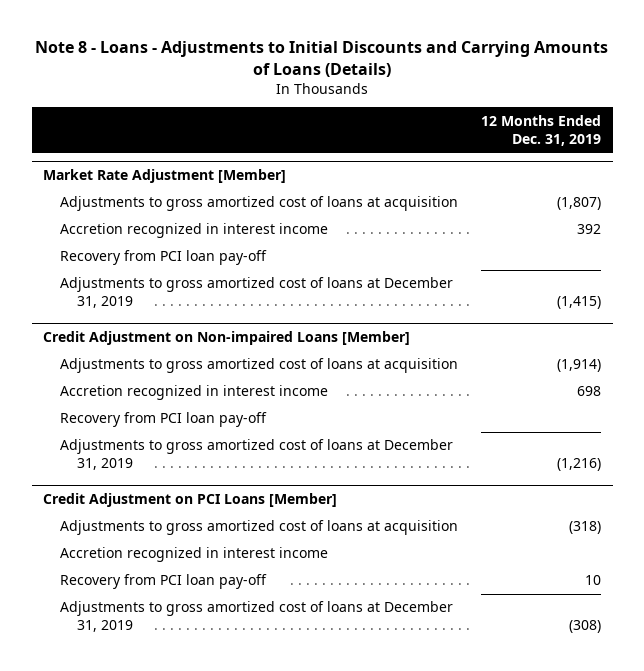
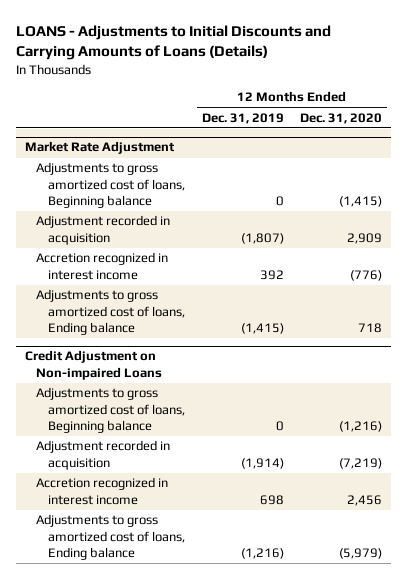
- Note 8 - Loans - Adjustments to Initial Discounts and Carrying Amounts of Loans (Details)
+ LOANS - Adjustments to Initial Discounts and Carrying Amounts of Loans (Details)
- | 12 Months Ended Dec. 31, 2019
+ | 12 Months Ended Dec. 31, 2019 | 12 Months Ended Dec. 31, 2020
- Market Rate Adjustment [Member]
- Adjustments to gross amortized cost of loans at acquisition | (1,807)
+ Market Rate Adjustment
+ Adjustments to gross amortized cost of loans, Beginning balance | 0 | (1,415)
+ Adjustment recorded in acquisition | (1,807) | 2,909
- Recovery from PCI loan pay-off
- Adjustments to gross amortized cost of loans at December 31, 2019 | (1,415)
- Credit Adjustment on Non-impaired Loans [Member]
- Adjustments to gross amortized cost of loans at acquisition | (1,914)
+ Adjustments to gross amortized cost of loans, Ending balance | (1,415) | 718
+ Credit Adjustment on Non-impaired Loans
+ Adjustments to gross amortized cost of loans, Beginning balance | 0 | (1,216)
+ Adjustment recorded in acquisition | (1,914) | (7,219)
- Recovery from PCI loan pay-off
- Adjustments to gross amortized cost of loans at December 31, 2019 | (1,216)
- Credit Adjustment on PCI Loans [Member]
- Adjustments to gross amortized cost of loans at acquisition | (318)
- Accretion recognized in interest income
- Recovery from PCI loan pay-off | 10
- Adjustments to gross amortized cost of loans at December 31, 2019 | (308)
+ Adjustments to gross amortized cost of loans, Ending balance | (1,216) | (5,979)

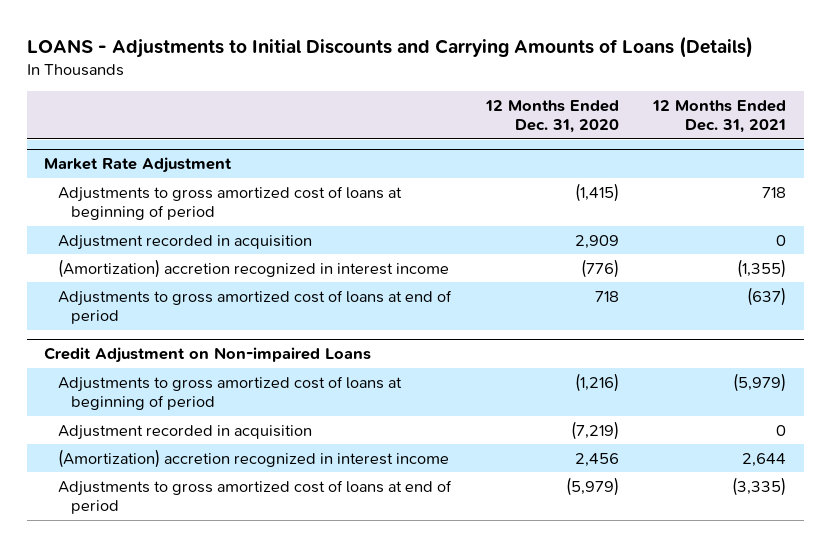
- | 12 Months Ended Dec. 31, 2019 | 12 Months Ended Dec. 31, 2020
+ | 12 Months Ended Dec. 31, 2020 | 12 Months Ended Dec. 31, 2021
@ Market Rate Adjustment
- Adjustments to gross amortized cost of loans, Beginning balance | 0 | (1,415)
+ Adjustments to gross amortized cost of loans at beginning of period | (1,415) | 718
- Accretion recognized in interest income | 392 | (776)
- Adjustments to gross amortized cost of loans, Ending balance | (1,415) | 718
+ (Amortization) accretion recognized in interest income | (776) | (1,355)
+ Adjustments to gross amortized cost of loans at end of period | 718 | (637)
@ Credit Adjustment on Non-impaired Loans
- Adjustments to gross amortized cost of loans, Beginning balance | 0 | (1,216)
+ Adjustments to gross amortized cost of loans at beginning of period | (1,216) | (5,979)
- Accretion recognized in interest income | 698 | 2,456
- Adjustments to gross amortized cost of loans, Ending balance | (1,216) | (5,979)
+ (Amortization) accretion recognized in interest income | 2,456 | 2,644
+ Adjustments to gross amortized cost of loans at end of period | (5,979) | (3,335)

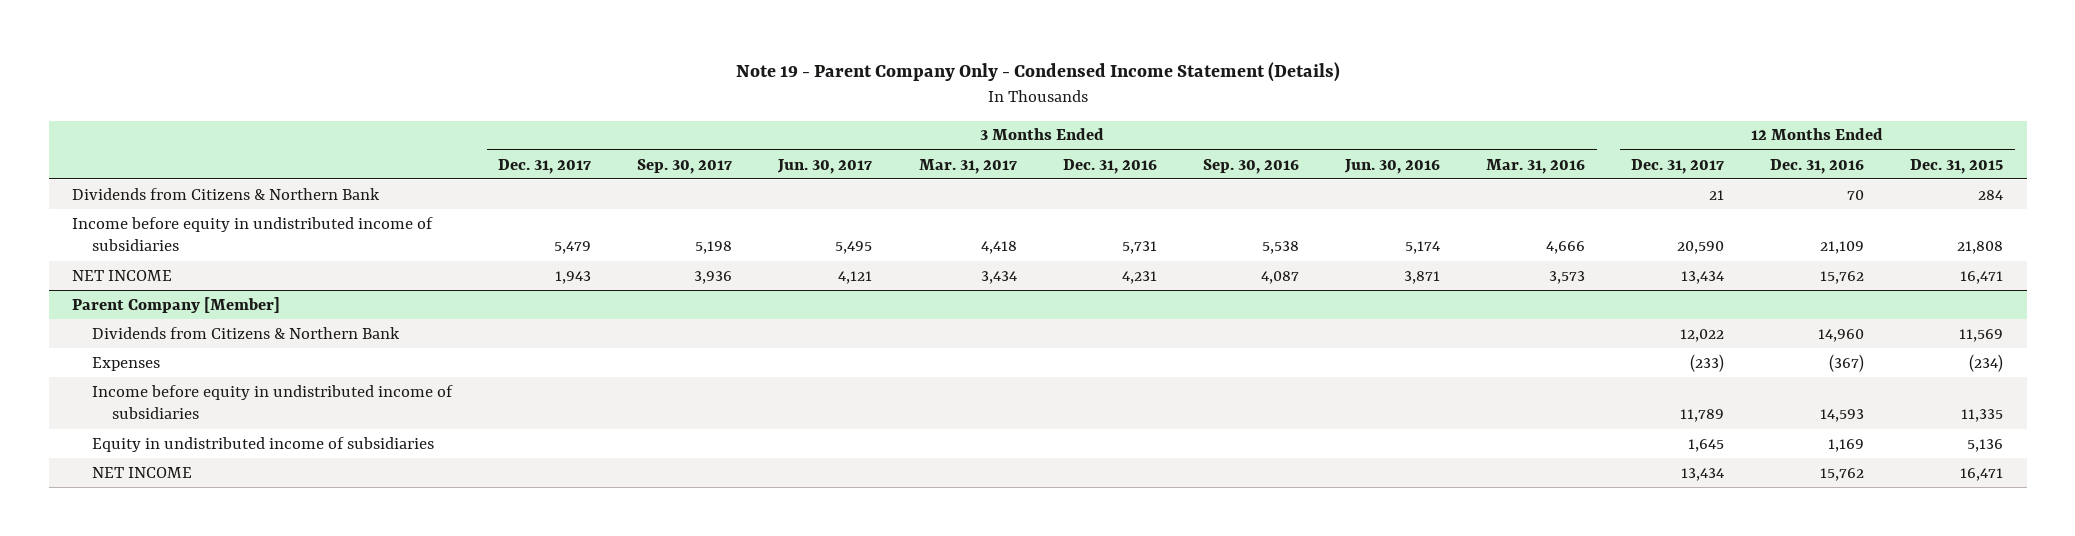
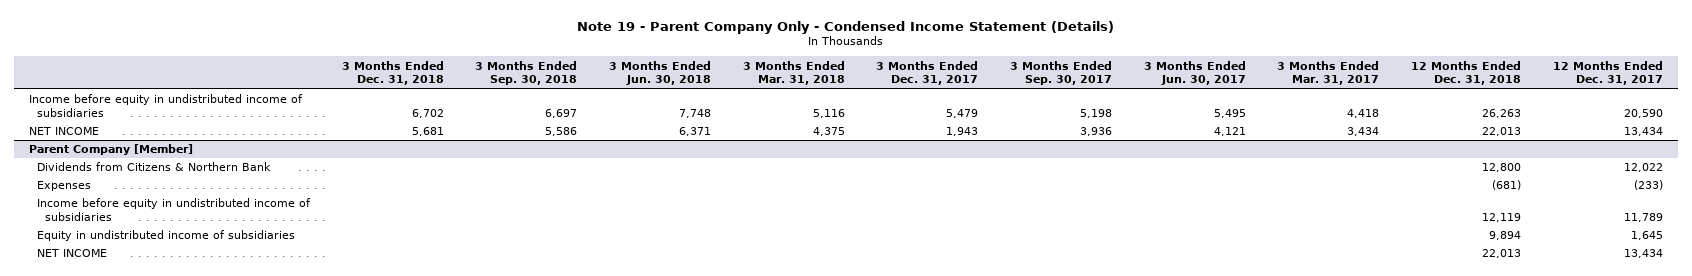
- | 3 Months Ended Dec. 31, 2017 | 3 Months Ended Sep. 30, 2017 | 3 Months Ended Jun. 30, 2017 | 3 Months Ended Mar. 31, 2017 | 3 Months Ended Dec. 31, 2016 | 3 Months Ended Sep. 30, 2016 | 3 Months Ended Jun. 30, 2016 | 3 Months Ended Mar. 31, 2016 | 12 Months Ended Dec. 31, 2017 | 12 Months Ended Dec. 31, 2016 | 12 Months Ended Dec. 31, 2015
+ | 3 Months Ended Dec. 31, 2018 | 3 Months Ended Sep. 30, 2018 | 3 Months Ended Jun. 30, 2018 | 3 Months Ended Mar. 31, 2018 | 3 Months Ended Dec. 31, 2017 | 3 Months Ended Sep. 30, 2017 | 3 Months Ended Jun. 30, 2017 | 3 Months Ended Mar. 31, 2017 | 12 Months Ended Dec. 31, 2018 | 12 Months Ended Dec. 31, 2017
- Dividends from Citizens & Northern Bank | | | | | | | | | 21 | 70 | 284

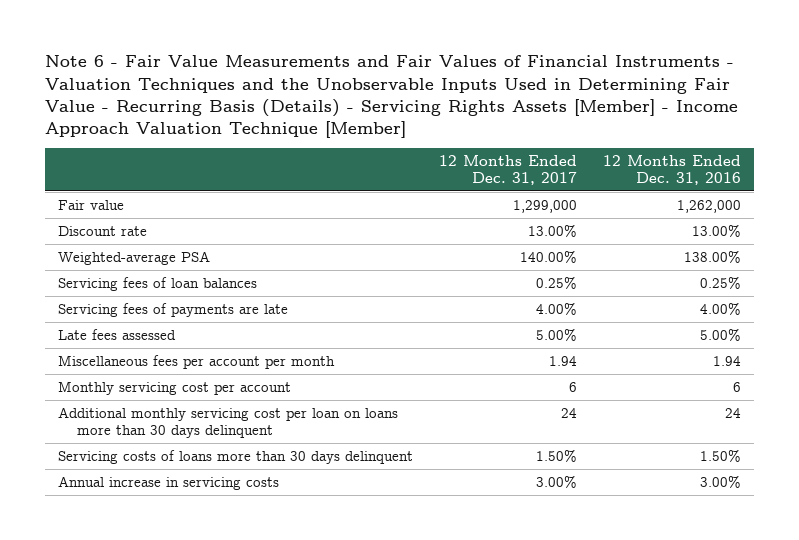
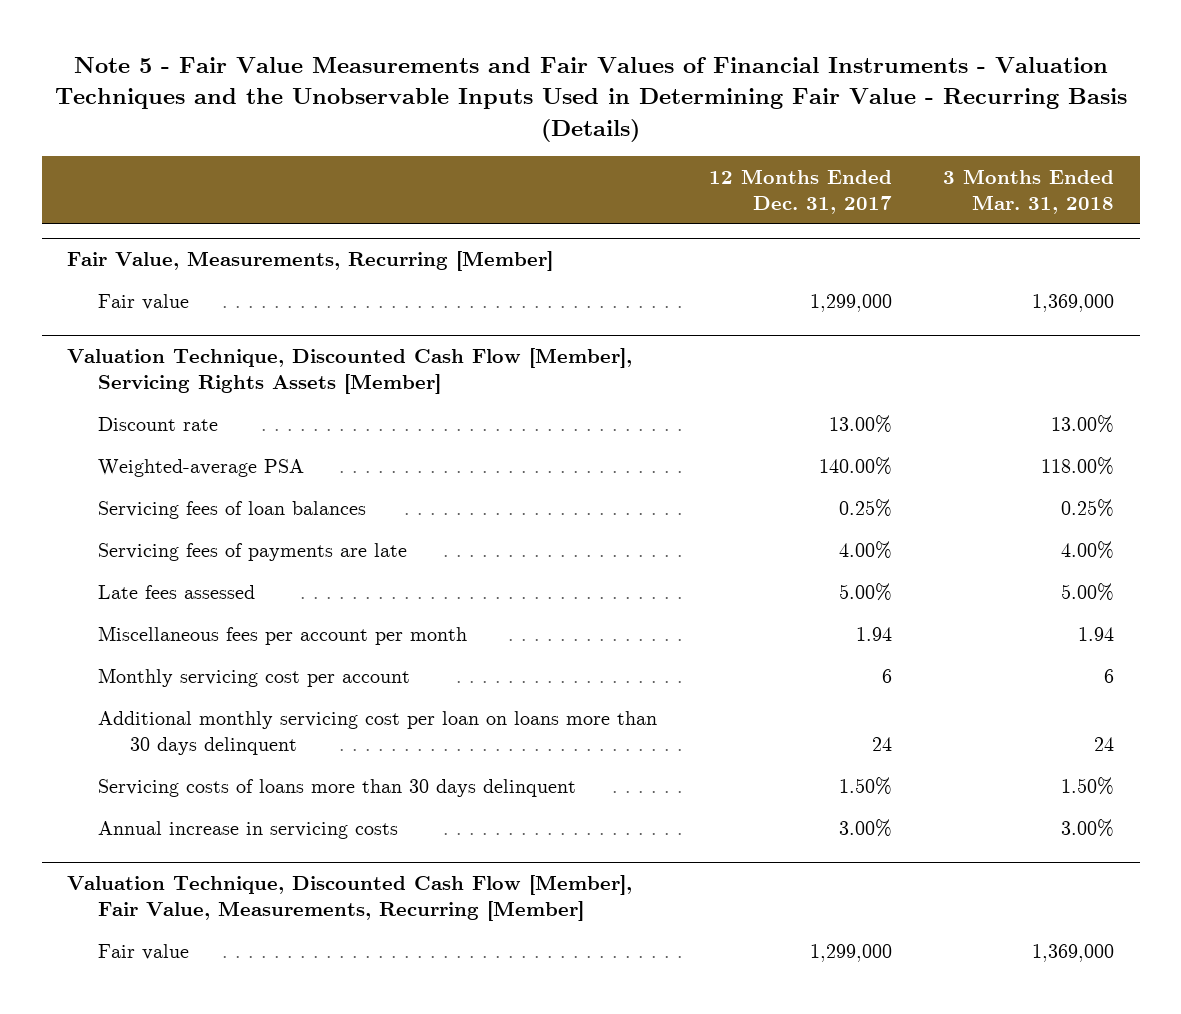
- Note 6 - Fair Value Measurements and Fair Values of Financial Instruments - Valuation Techniques and the Unobservable Inputs Used in Determining Fair Value - Recurring Basis (Details) - Servicing Rights Assets [Member] - Income Approach Valuation Technique [Member]
+ Note 5 - Fair Value Measurements and Fair Values of Financial Instruments - Valuation Techniques and the Unobservable Inputs Used in Determining Fair Value - Recurring Basis (Details)
- | 12 Months Ended Dec. 31, 2017 | 12 Months Ended Dec. 31, 2016
+ | 12 Months Ended Dec. 31, 2017 | 3 Months Ended Mar. 31, 2018
+ Fair Value, Measurements, Recurring [Member]
+ Valuation Technique, Discounted Cash Flow [Member], Servicing Rights Assets [Member]
+ Valuation Technique, Discounted Cash Flow [Member], Fair Value, Measurements, Recurring [Member]
+ Fair value | 1,299,000 | 1,369,000

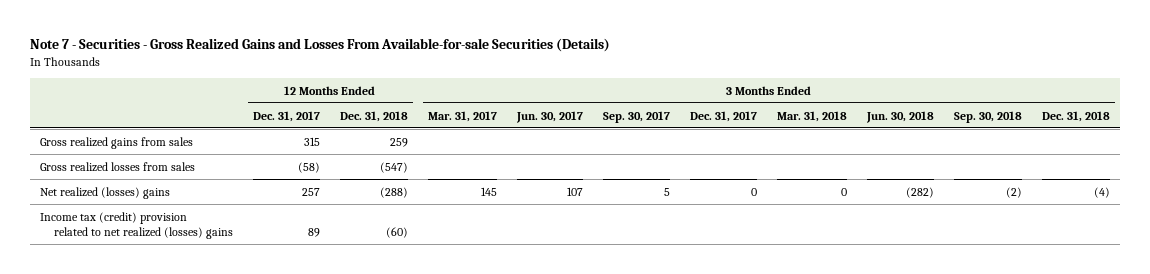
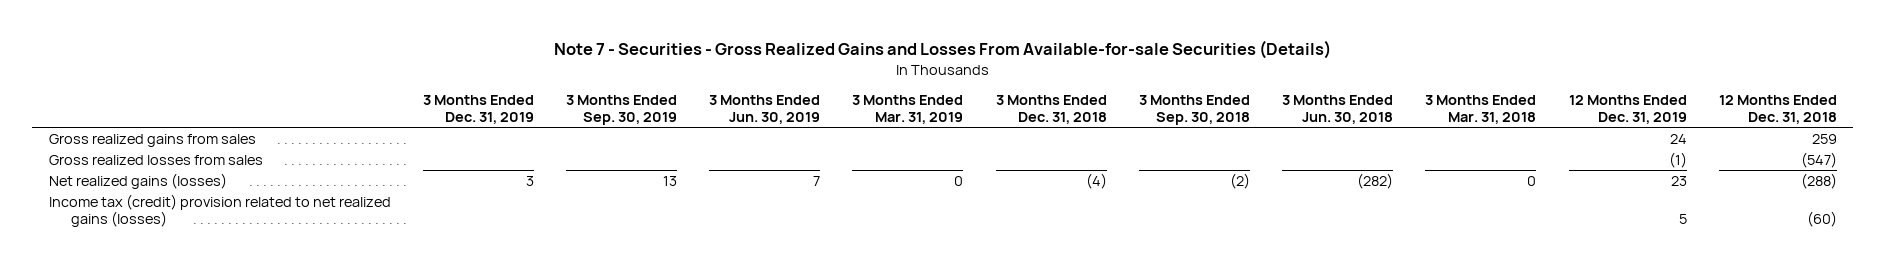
- | 12 Months Ended Dec. 31, 2017 | 12 Months Ended Dec. 31, 2018 | 3 Months Ended Mar. 31, 2017 | 3 Months Ended Jun. 30, 2017 | 3 Months Ended Sep. 30, 2017 | 3 Months Ended Dec. 31, 2017 | 3 Months Ended Mar. 31, 2018 | 3 Months Ended Jun. 30, 2018 | 3 Months Ended Sep. 30, 2018 | 3 Months Ended Dec. 31, 2018
+ | 3 Months Ended Dec. 31, 2019 | 3 Months Ended Sep. 30, 2019 | 3 Months Ended Jun. 30, 2019 | 3 Months Ended Mar. 31, 2019 | 3 Months Ended Dec. 31, 2018 | 3 Months Ended Sep. 30, 2018 | 3 Months Ended Jun. 30, 2018 | 3 Months Ended Mar. 31, 2018 | 12 Months Ended Dec. 31, 2019 | 12 Months Ended Dec. 31, 2018
- Net realized (losses) gains | 257 | (288) | 145 | 107 | 5 | 0 | 0 | (282) | (2) | (4)
- Income tax (credit) provision related to net realized (losses) gains | 89 | (60) | | | | | | | |
+ Net realized gains (losses) | 3 | 13 | 7 | 0 | (4) | (2) | (282) | 0 | 23 | (288)
+ Income tax (credit) provision related to net realized gains (losses) | | | | | | | | | 5 | (60)

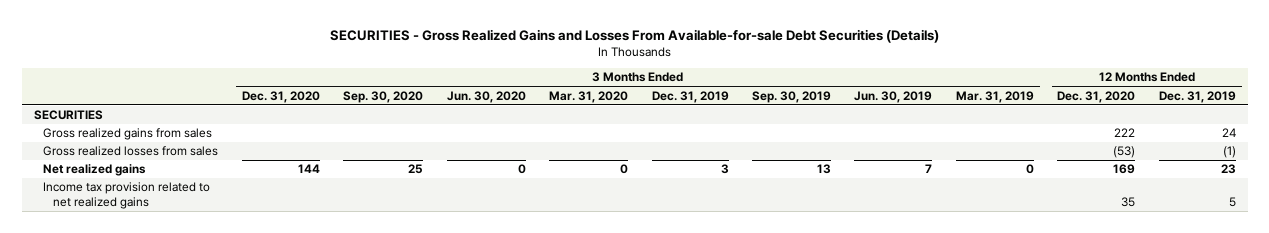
- Note 7 - Securities - Gross Realized Gains and Losses From Available-for-sale Securities (Details)
+ SECURITIES - Gross Realized Gains and Losses From Available-for-sale Debt Securities (Details)
- | 3 Months Ended Dec. 31, 2019 | 3 Months Ended Sep. 30, 2019 | 3 Months Ended Jun. 30, 2019 | 3 Months Ended Mar. 31, 2019 | 3 Months Ended Dec. 31, 2018 | 3 Months Ended Sep. 30, 2018 | 3 Months Ended Jun. 30, 2018 | 3 Months Ended Mar. 31, 2018 | 12 Months Ended Dec. 31, 2019 | 12 Months Ended Dec. 31, 2018
+ | 3 Months Ended Dec. 31, 2020 | 3 Months Ended Sep. 30, 2020 | 3 Months Ended Jun. 30, 2020 | 3 Months Ended Mar. 31, 2020 | 3 Months Ended Dec. 31, 2019 | 3 Months Ended Sep. 30, 2019 | 3 Months Ended Jun. 30, 2019 | 3 Months Ended Mar. 31, 2019 | 12 Months Ended Dec. 31, 2020 | 12 Months Ended Dec. 31, 2019
+ SECURITIES
- Net realized gains (losses) | 3 | 13 | 7 | 0 | (4) | (2) | (282) | 0 | 23 | (288)
- Income tax (credit) provision related to net realized gains (losses) | | | | | | | | | 5 | (60)
+ Net realized gains | 144 | 25 | 0 | 0 | 3 | 13 | 7 | 0 | 169 | 23
+ Income tax provision related to net realized gains | | | | | | | | | 35 | 5

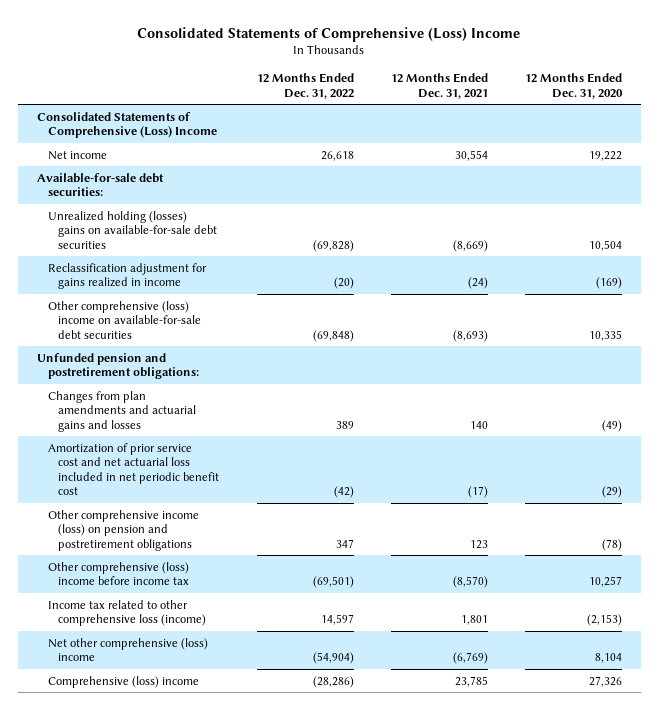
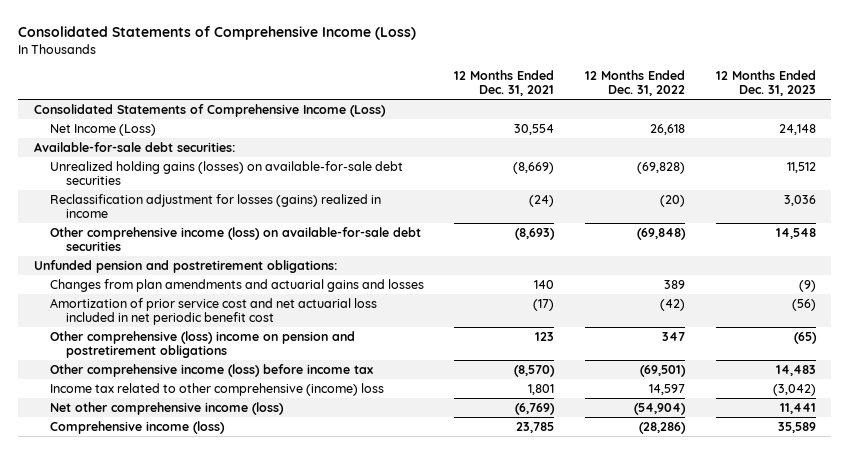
- Consolidated Statements of Comprehensive (Loss) Income
+ Consolidated Statements of Comprehensive Income (Loss)
- | 12 Months Ended Dec. 31, 2022 | 12 Months Ended Dec. 31, 2021 | 12 Months Ended Dec. 31, 2020
+ | 12 Months Ended Dec. 31, 2021 | 12 Months Ended Dec. 31, 2022 | 12 Months Ended Dec. 31, 2023
- Consolidated Statements of Comprehensive (Loss) Income
- Net income | 26,618 | 30,554 | 19,222
+ Consolidated Statements of Comprehensive Income (Loss)
+ Net Income (Loss) | 30,554 | 26,618 | 24,148
- Unrealized holding (losses) gains on available-for-sale debt securities | (69,828) | (8,669) | 10,504
- Reclassification adjustment for gains realized in income | (20) | (24) | (169)
- Other comprehensive (loss) income on available-for-sale debt securities | (69,848) | (8,693) | 10,335
+ Unrealized holding gains (losses) on available-for-sale debt securities | (8,669) | (69,828) | 11,512
+ Reclassification adjustment for losses (gains) realized in income | (24) | (20) | 3,036
+ Other comprehensive income (loss) on available-for-sale debt securities | (8,693) | (69,848) | 14,548
- Other comprehensive income (loss) on pension and postretirement obligations | 347 | 123 | (78)
- Other comprehensive (loss) income before income tax | (69,501) | (8,570) | 10,257
- Income tax related to other comprehensive loss (income) | 14,597 | 1,801 | (2,153)
- Net other comprehensive (loss) income | (54,904) | (6,769) | 8,104
- Comprehensive (loss) income | (28,286) | 23,785 | 27,326
+ Other comprehensive (loss) income on pension and postretirement obligations | 123 | 347 | (65)
+ Other comprehensive income (loss) before income tax | (8,570) | (69,501) | 14,483
+ Income tax related to other comprehensive (income) loss | 1,801 | 14,597 | (3,042)
+ Net other comprehensive income (loss) | (6,769) | (54,904) | 11,441
+ Comprehensive income (loss) | 23,785 | (28,286) | 35,589

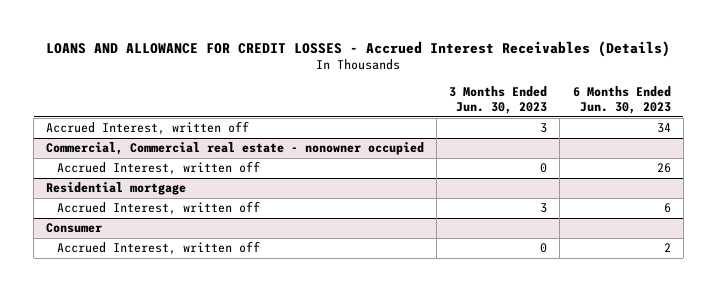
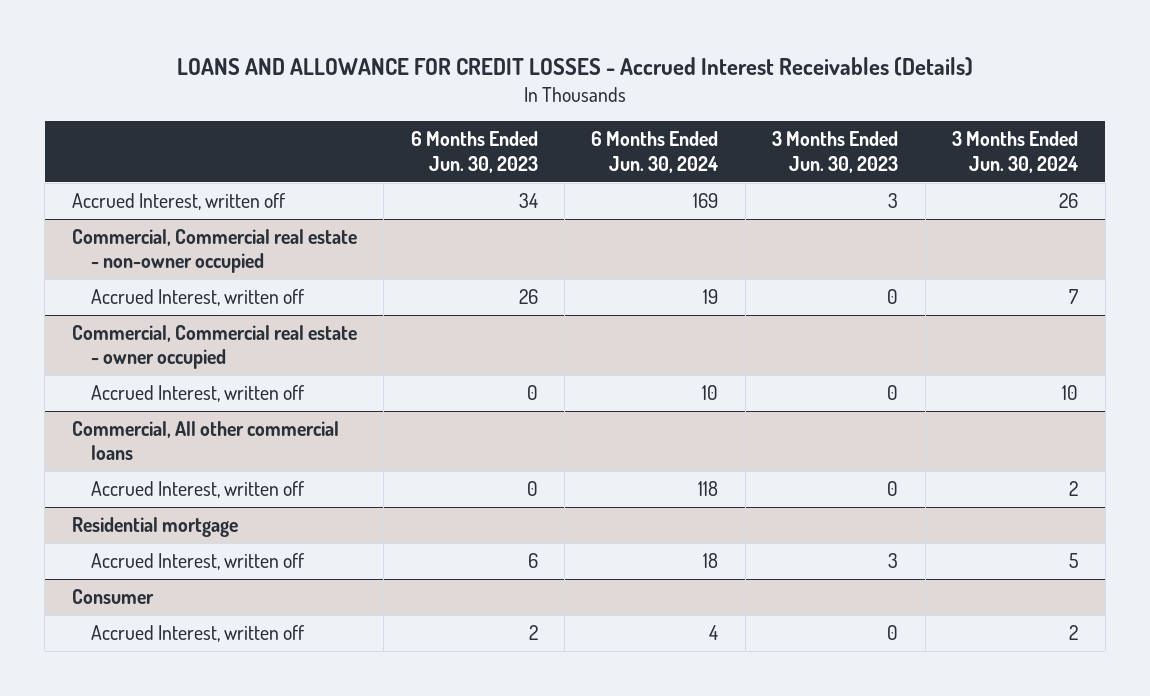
- | 3 Months Ended Jun. 30, 2023 | 6 Months Ended Jun. 30, 2023
+ | 6 Months Ended Jun. 30, 2023 | 6 Months Ended Jun. 30, 2024 | 3 Months Ended Jun. 30, 2023 | 3 Months Ended Jun. 30, 2024
- Commercial, Commercial real estate - nonowner occupied
+ Commercial, Commercial real estate - non-owner occupied
+ Commercial, Commercial real estate - owner occupied
+ Accrued Interest, written off | 0 | 10 | 0 | 10
+ Commercial, All other commercial loans
+ Accrued Interest, written off | 0 | 118 | 0 | 2

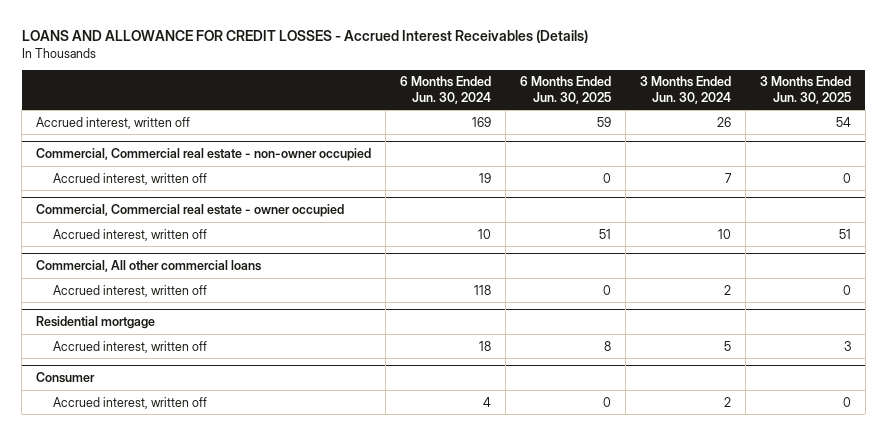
- | 6 Months Ended Jun. 30, 2023 | 6 Months Ended Jun. 30, 2024 | 3 Months Ended Jun. 30, 2023 | 3 Months Ended Jun. 30, 2024
+ | 6 Months Ended Jun. 30, 2024 | 6 Months Ended Jun. 30, 2025 | 3 Months Ended Jun. 30, 2024 | 3 Months Ended Jun. 30, 2025
- Accrued Interest, written off | 34 | 169 | 3 | 26
+ Accrued interest, written off | 169 | 59 | 26 | 54
@ Commercial, Commercial real estate - non-owner occupied
- Accrued Interest, written off | 26 | 19 | 0 | 7
+ Accrued interest, written off | 19 | 0 | 7 | 0
@ Commercial, Commercial real estate - owner occupied
- Accrued Interest, written off | 0 | 10 | 0 | 10
+ Accrued interest, written off | 10 | 51 | 10 | 51
@ Commercial, All other commercial loans
- Accrued Interest, written off | 0 | 118 | 0 | 2
+ Accrued interest, written off | 118 | 0 | 2 | 0
@ Residential mortgage
- Accrued Interest, written off | 6 | 18 | 3 | 5
+ Accrued interest, written off | 18 | 8 | 5 | 3
@ Consumer
- Accrued Interest, written off | 2 | 4 | 0 | 2
+ Accrued interest, written off | 4 | 0 | 2 | 0

